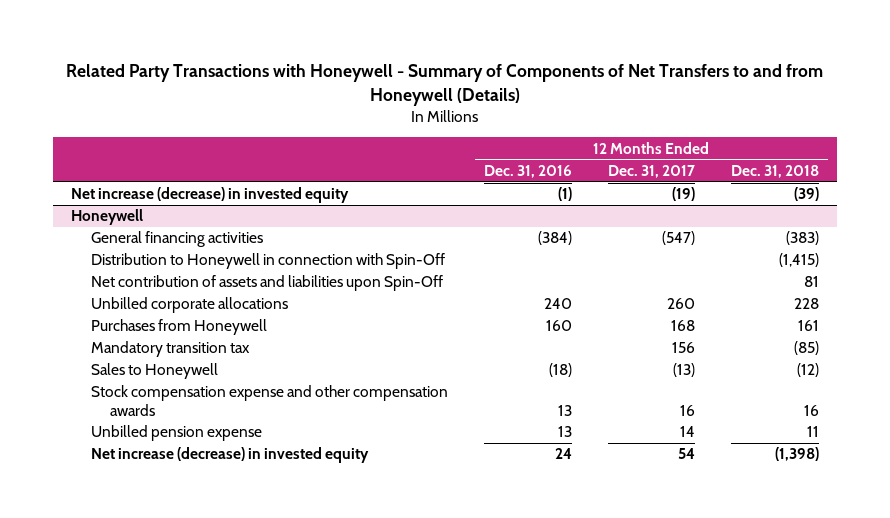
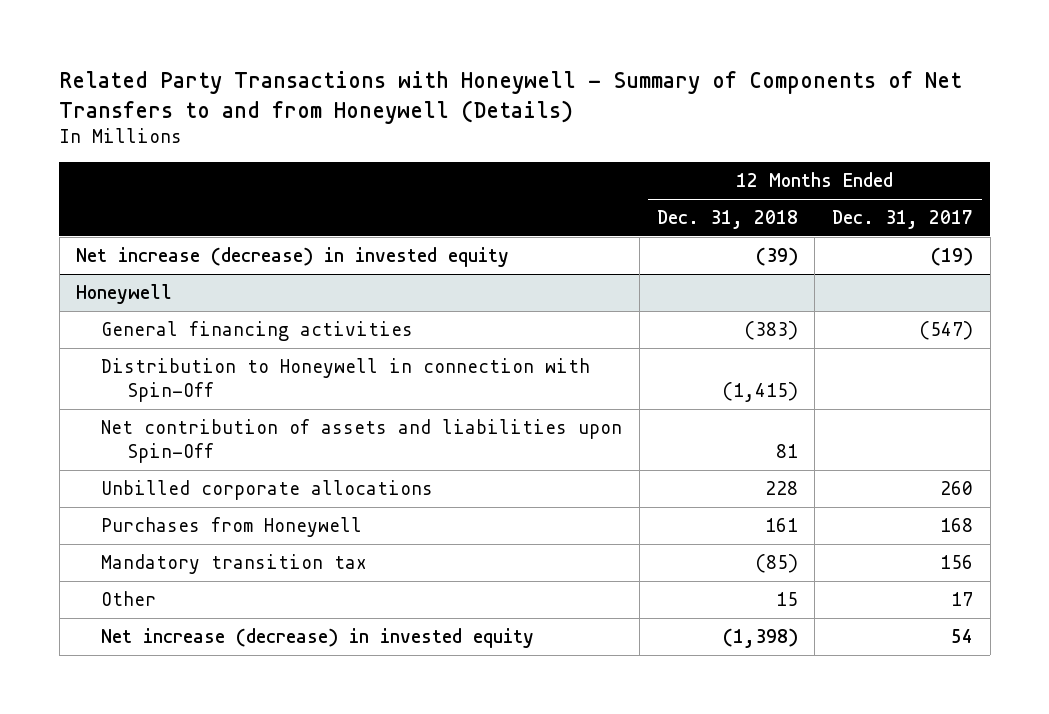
- | 12 Months Ended Dec. 31, 2016 | 12 Months Ended Dec. 31, 2017 | 12 Months Ended Dec. 31, 2018
+ | 12 Months Ended Dec. 31, 2018 | 12 Months Ended Dec. 31, 2017
@ Honeywell
- Sales to Honeywell | (18) | (13) | (12)
- Stock compensation expense and other compensation awards | 13 | 16 | 16
- Unbilled pension expense | 13 | 14 | 11
+ Other | 15 | 17

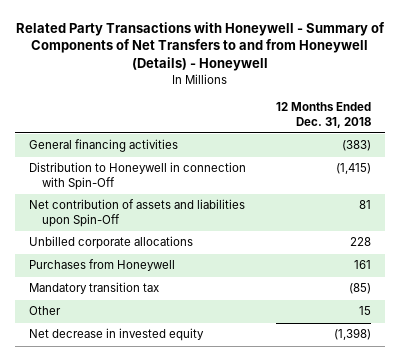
- Related Party Transactions with Honeywell - Summary of Components of Net Transfers to and from Honeywell (Details)
+ Related Party Transactions with Honeywell - Summary of Components of Net Transfers to and from Honeywell (Details) - Honeywell
- | 12 Months Ended Dec. 31, 2018 | 12 Months Ended Dec. 31, 2017
+ | 12 Months Ended Dec. 31, 2018
- Net increase (decrease) in invested equity | (39) | (19)
- Honeywell
- Net increase (decrease) in invested equity | (1,398) | 54
+ Net decrease in invested equity | (1,398)

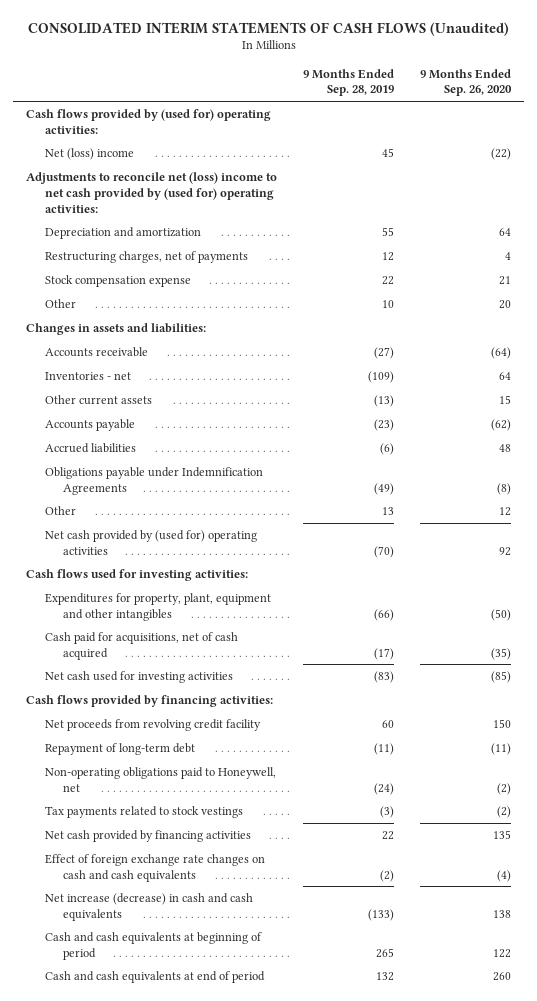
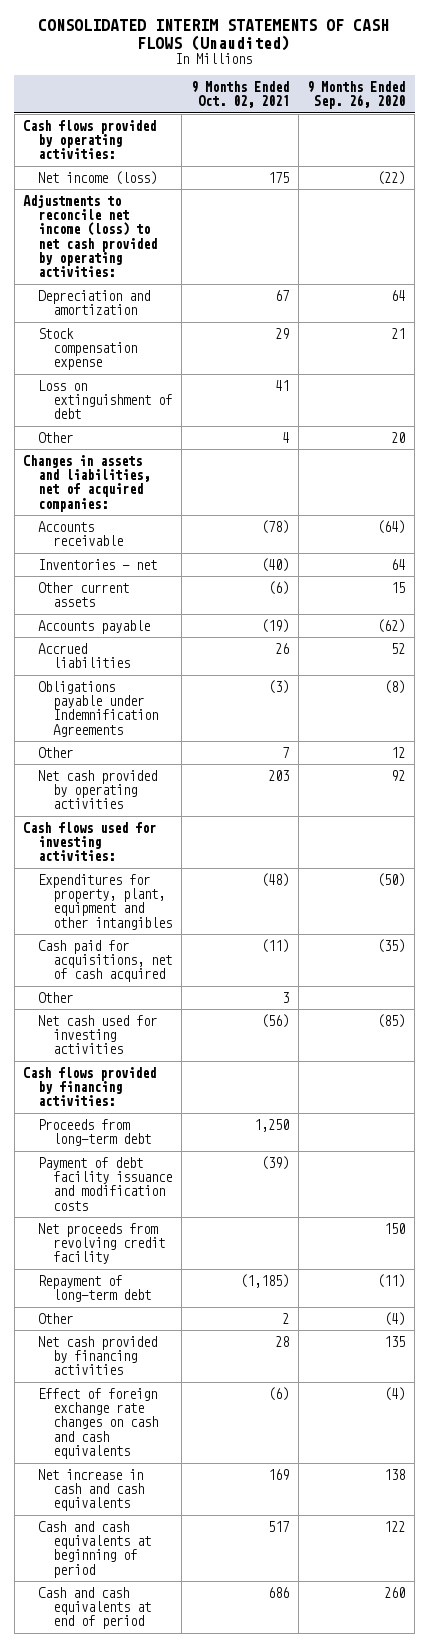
- | 9 Months Ended Sep. 28, 2019 | 9 Months Ended Sep. 26, 2020
+ | 9 Months Ended Oct. 02, 2021 | 9 Months Ended Sep. 26, 2020
- Cash flows provided by (used for) operating activities:
- Net (loss) income | 45 | (22)
- Adjustments to reconcile net (loss) income to net cash provided by (used for) operating activities:
+ Cash flows provided by operating activities:
+ Net income (loss) | 175 | (22)
+ Adjustments to reconcile net income (loss) to net cash provided by operating activities:
- Restructuring charges, net of payments | 12 | 4
+ Loss on extinguishment of debt | 41 |
- Changes in assets and liabilities:
+ Changes in assets and liabilities, net of acquired companies:
- Accrued liabilities | (6) | 48
+ Accrued liabilities | 26 | 52
- Net cash provided by (used for) operating activities | (70) | 92
+ Net cash provided by operating activities | 203 | 92
+ Other | 3 |
+ Proceeds from long-term debt | 1,250 |
+ Payment of debt facility issuance and modification costs | (39) |
- Non-operating obligations paid to Honeywell, net | (24) | (2)
- Tax payments related to stock vestings | (3) | (2)
+ Other | 2 | (4)
- Net increase (decrease) in cash and cash equivalents | (133) | 138
+ Net increase in cash and cash equivalents | 169 | 138

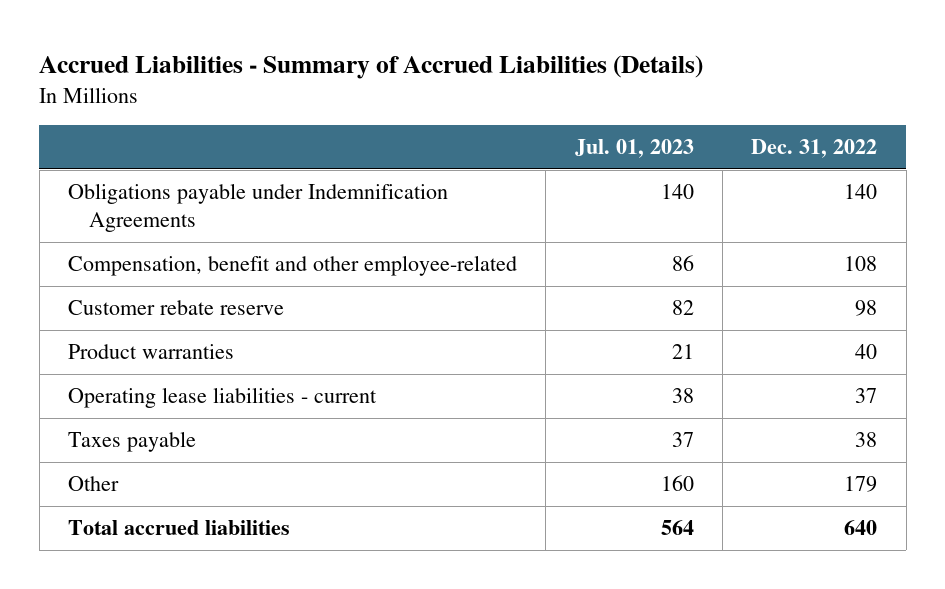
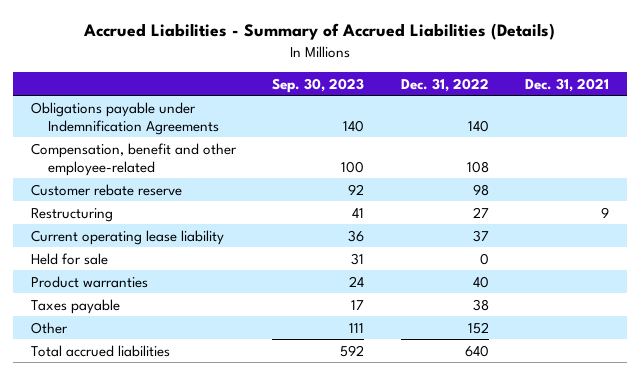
- | Jul. 01, 2023 | Dec. 31, 2022
+ | Sep. 30, 2023 | Dec. 31, 2022 | Dec. 31, 2021
+ Restructuring | 41 | 27 | 9
+ Current operating lease liability | 36 | 37 |
+ Held for sale | 31 | 0 |
- Operating lease liabilities - current | 38 | 37
- Other | 160 | 179
+ Other | 111 | 152 |

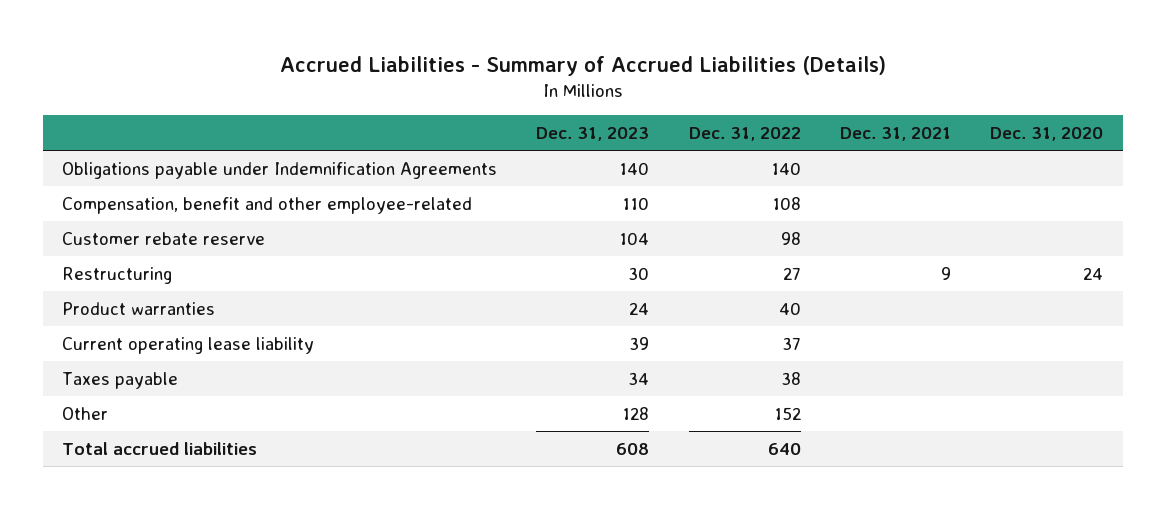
- | Sep. 30, 2023 | Dec. 31, 2022 | Dec. 31, 2021
+ | Dec. 31, 2023 | Dec. 31, 2022 | Dec. 31, 2021 | Dec. 31, 2020
- Held for sale | 31 | 0 |
moved down: Current operating lease liability | 39 | 37 | |

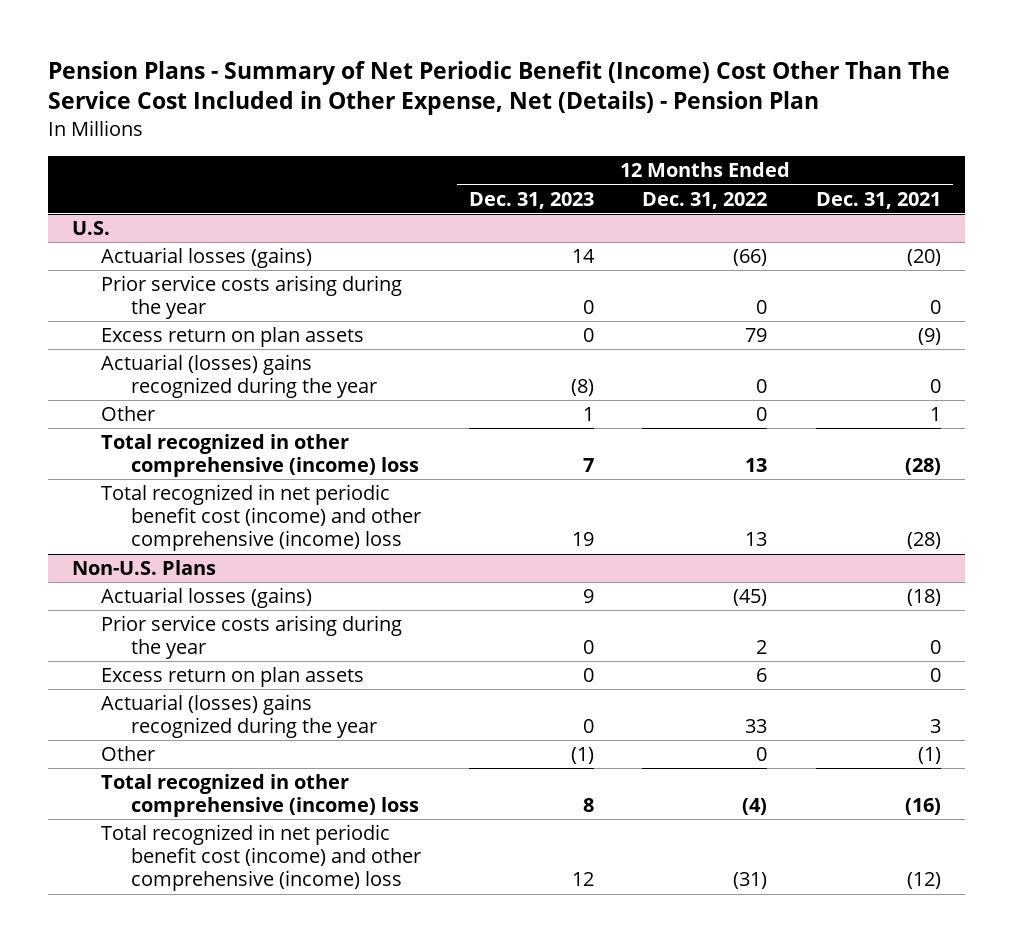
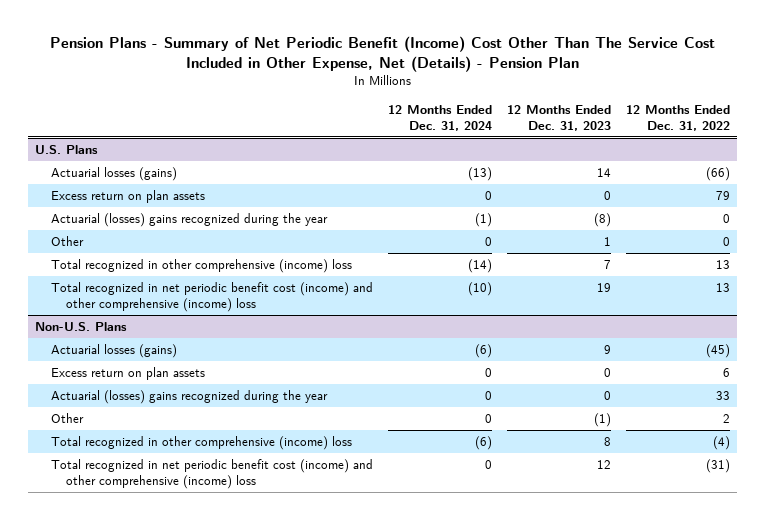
- | 12 Months Ended Dec. 31, 2023 | 12 Months Ended Dec. 31, 2022 | 12 Months Ended Dec. 31, 2021
+ | 12 Months Ended Dec. 31, 2024 | 12 Months Ended Dec. 31, 2023 | 12 Months Ended Dec. 31, 2022
- U.S.
+ U.S. Plans
- Prior service costs arising during the year | 0 | 0 | 0
@ Non-U.S. Plans
- Prior service costs arising during the year | 0 | 2 | 0
- Other | (1) | 0 | (1)
+ Other | 0 | (1) | 2

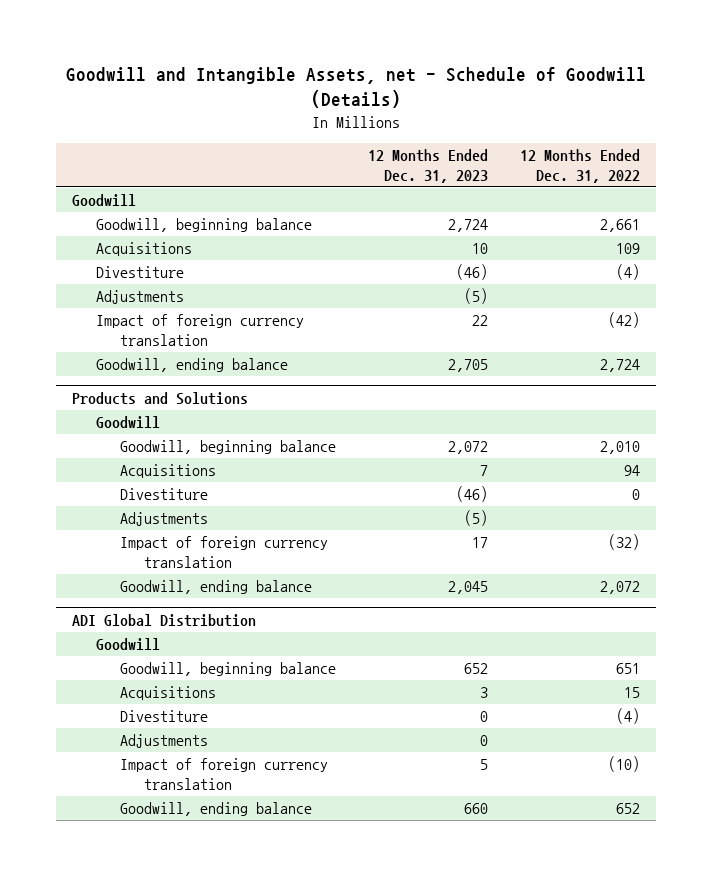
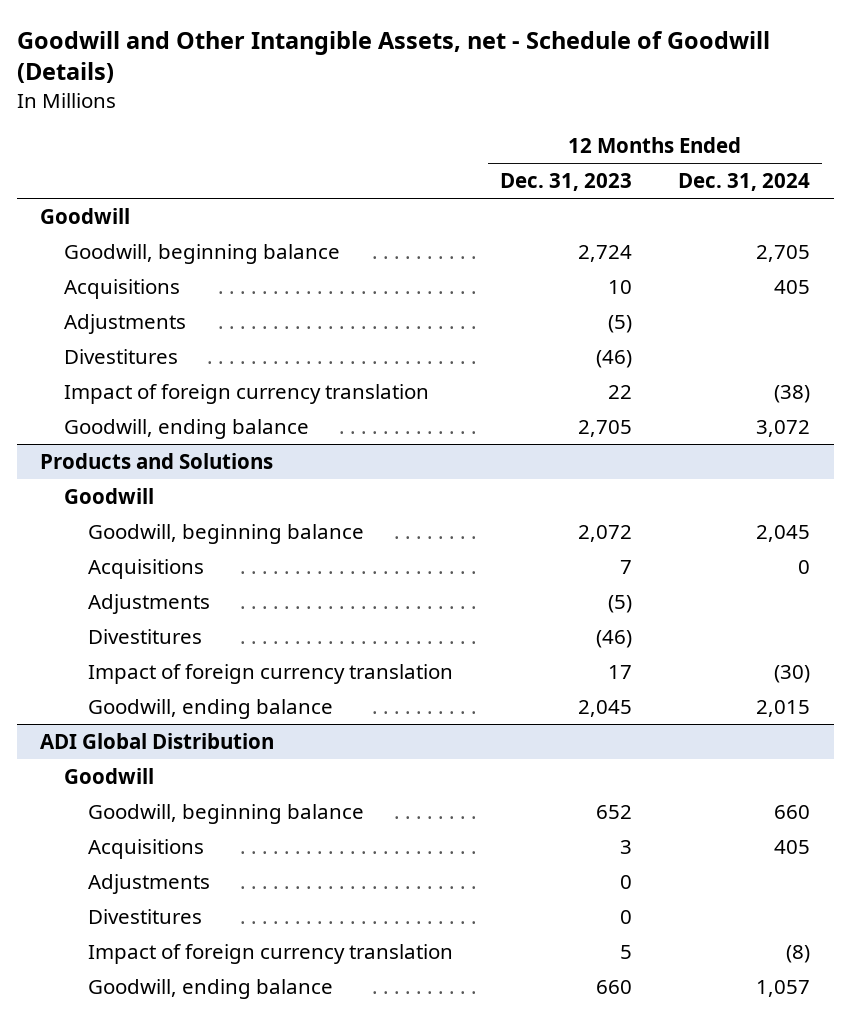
- Goodwill and Intangible Assets, net - Schedule of Goodwill (Details)
+ Goodwill and Other Intangible Assets, net - Schedule of Goodwill (Details)
- | 12 Months Ended Dec. 31, 2023 | 12 Months Ended Dec. 31, 2022
+ | 12 Months Ended Dec. 31, 2023 | 12 Months Ended Dec. 31, 2024
- Divestiture | (46) | (4)
+ Divestitures | (46) |
@ Products and Solutions
- Divestiture | (46) | 0
+ Divestitures | (46) |
@ ADI Global Distribution
- Divestiture | 0 | (4)
+ Divestitures | 0 |

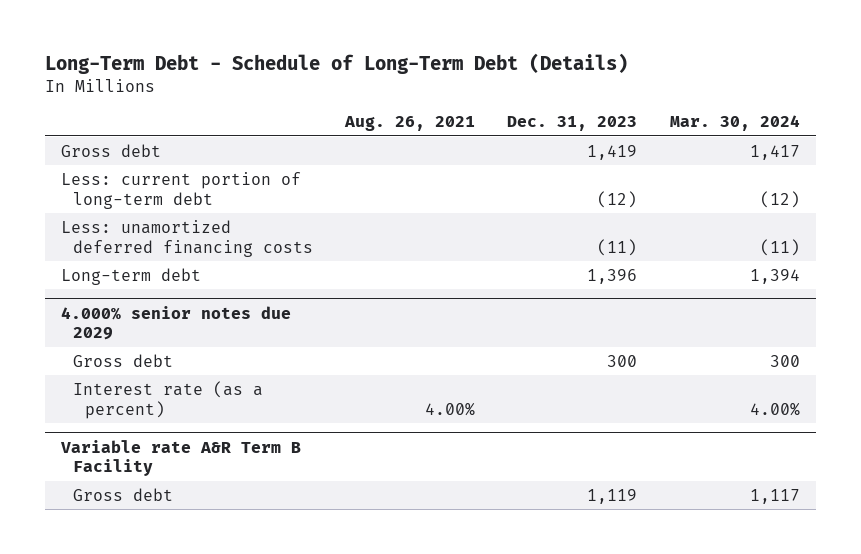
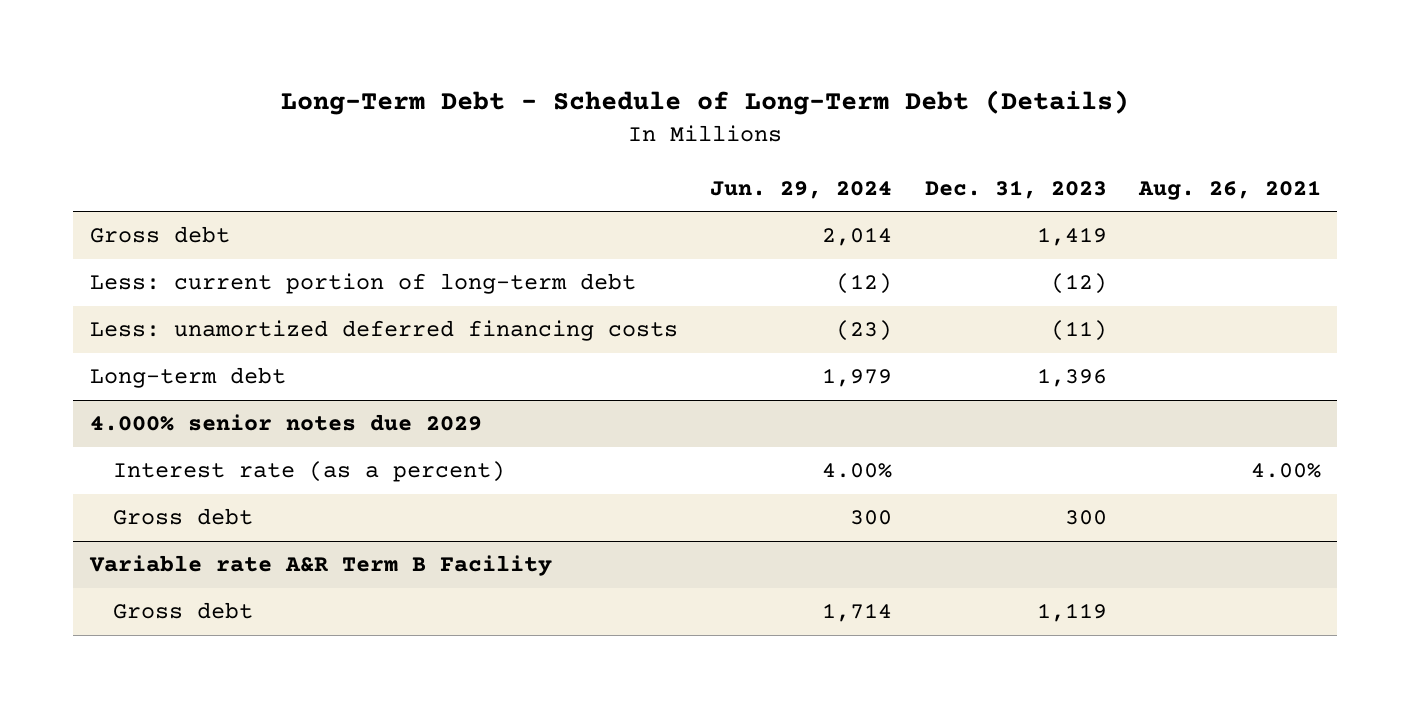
- | Aug. 26, 2021 | Dec. 31, 2023 | Mar. 30, 2024
+ | Jun. 29, 2024 | Dec. 31, 2023 | Aug. 26, 2021
@ 4.000% senior notes due 2029
moved down: Gross debt | 300 | 300 |

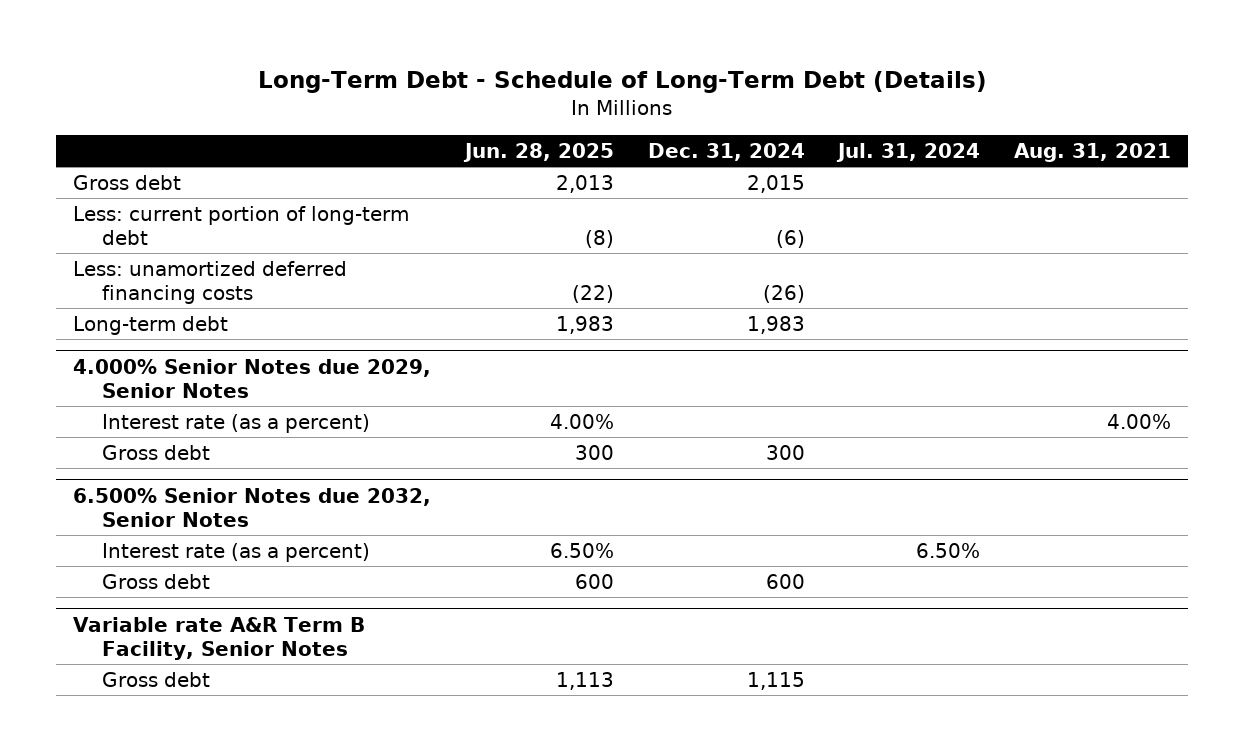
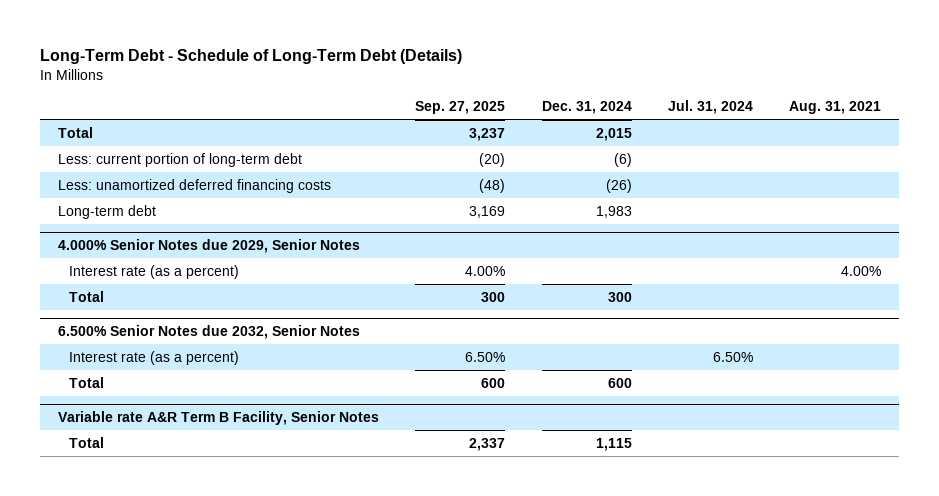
- | Jun. 28, 2025 | Dec. 31, 2024 | Jul. 31, 2024 | Aug. 31, 2021
+ | Sep. 27, 2025 | Dec. 31, 2024 | Jul. 31, 2024 | Aug. 31, 2021
- Gross debt | 2,013 | 2,015 | |
+ Total | 3,237 | 2,015 | |
@ 4.000% Senior Notes due 2029, Senior Notes
- Gross debt | 300 | 300 | |
+ Total | 300 | 300 | |
@ 6.500% Senior Notes due 2032, Senior Notes
- Gross debt | 600 | 600 | |
+ Total | 600 | 600 | |
@ Variable rate A&R Term B Facility, Senior Notes
- Gross debt | 1,113 | 1,115 | |
+ Total | 2,337 | 1,115 | |

